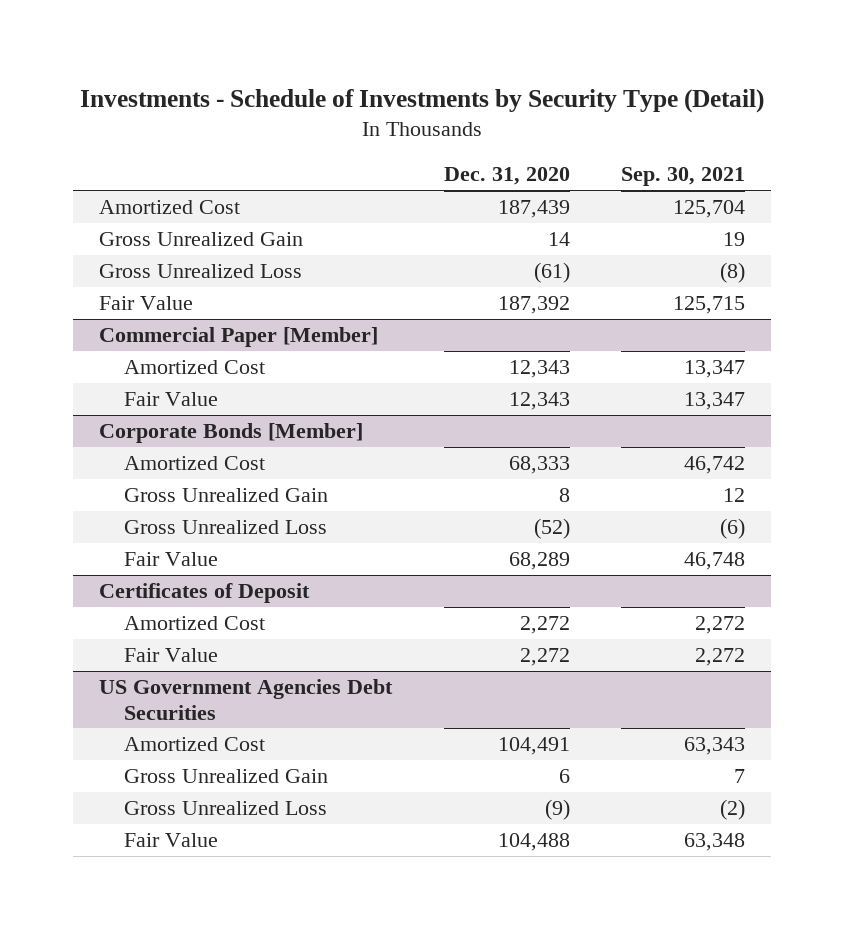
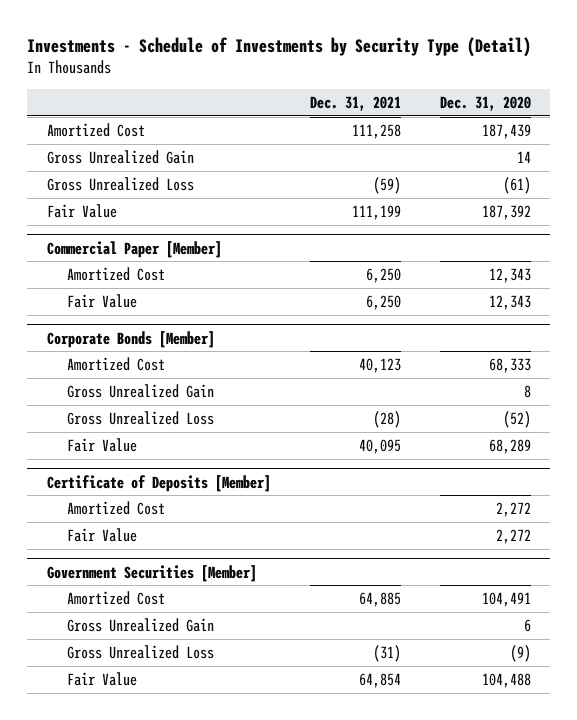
- | Dec. 31, 2020 | Sep. 30, 2021
+ | Dec. 31, 2021 | Dec. 31, 2020
- Certificates of Deposit
+ Certificate of Deposits [Member]
- US Government Agencies Debt Securities
+ Government Securities [Member]

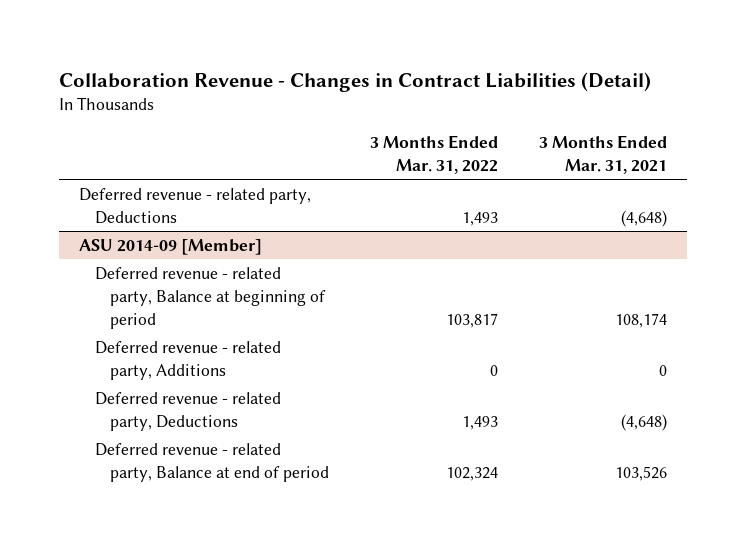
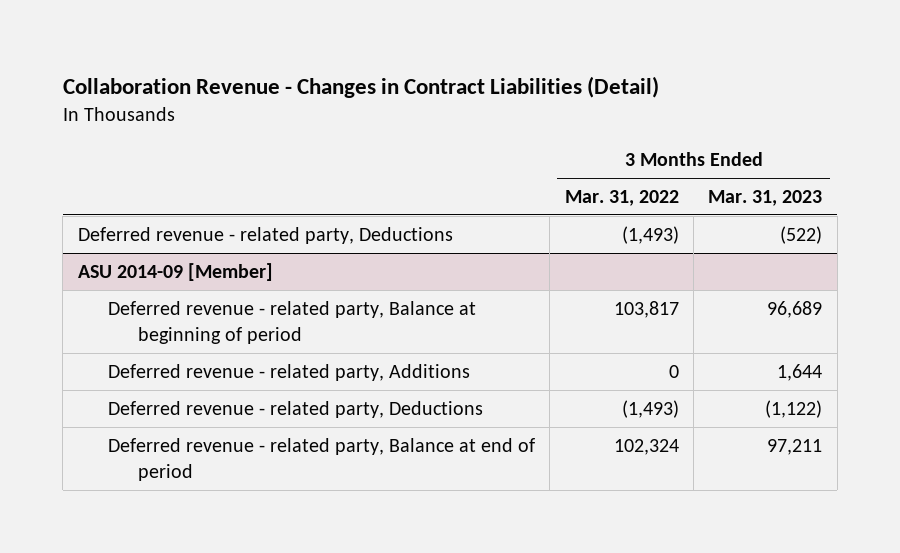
- | 3 Months Ended Mar. 31, 2022 | 3 Months Ended Mar. 31, 2021
+ | 3 Months Ended Mar. 31, 2022 | 3 Months Ended Mar. 31, 2023
- Deferred revenue - related party, Deductions | 1,493 | (4,648)
+ Deferred revenue - related party, Deductions | (1,493) | (522)
@ ASU 2014-09 [Member]
- Deferred revenue - related party, Deductions | 1,493 | (4,648)
+ Deferred revenue - related party, Deductions | (1,493) | (1,122)

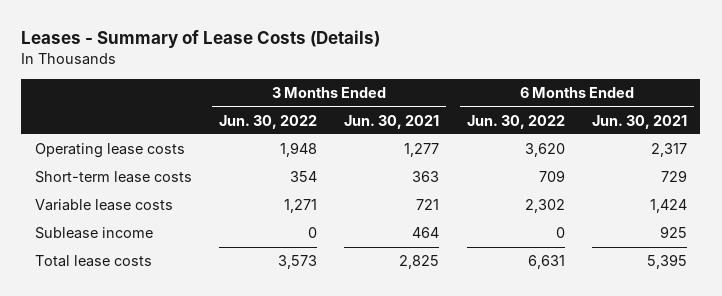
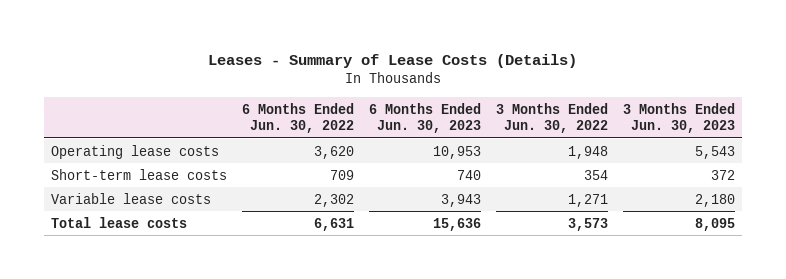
- | 3 Months Ended Jun. 30, 2022 | 3 Months Ended Jun. 30, 2021 | 6 Months Ended Jun. 30, 2022 | 6 Months Ended Jun. 30, 2021
+ | 6 Months Ended Jun. 30, 2022 | 6 Months Ended Jun. 30, 2023 | 3 Months Ended Jun. 30, 2022 | 3 Months Ended Jun. 30, 2023
- Sublease income | 0 | 464 | 0 | 925

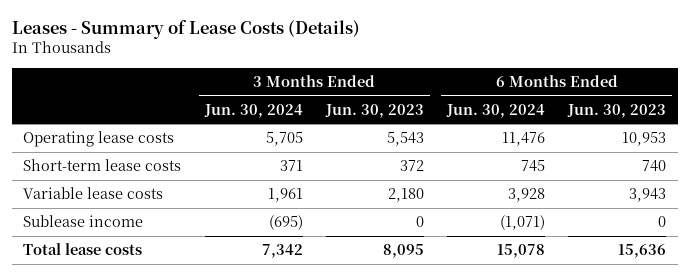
- | 6 Months Ended Jun. 30, 2022 | 6 Months Ended Jun. 30, 2023 | 3 Months Ended Jun. 30, 2022 | 3 Months Ended Jun. 30, 2023
+ | 3 Months Ended Jun. 30, 2024 | 3 Months Ended Jun. 30, 2023 | 6 Months Ended Jun. 30, 2024 | 6 Months Ended Jun. 30, 2023
+ Sublease income | (695) | 0 | (1,071) | 0

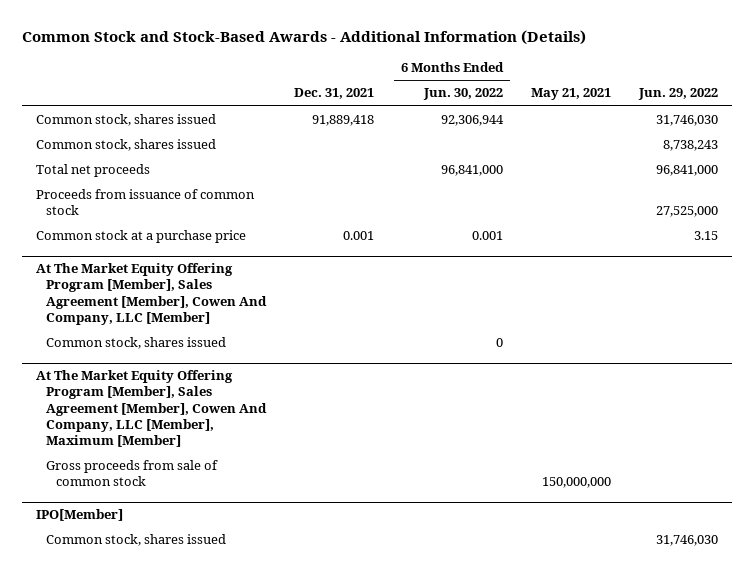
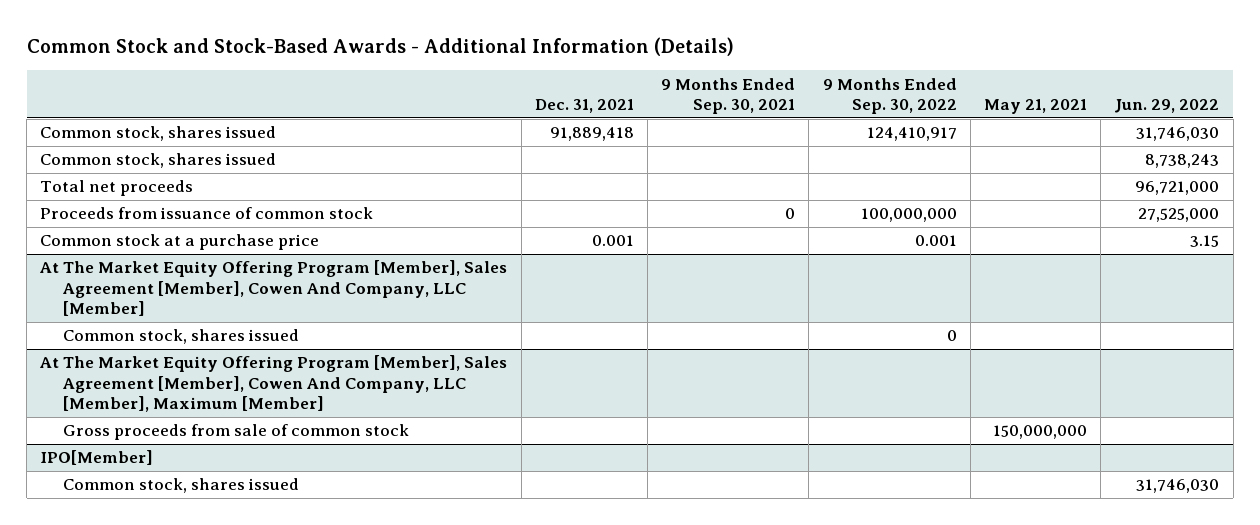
- | Dec. 31, 2021 | 6 Months Ended Jun. 30, 2022 | May 21, 2021 | Jun. 29, 2022
+ | Dec. 31, 2021 | 9 Months Ended Sep. 30, 2021 | 9 Months Ended Sep. 30, 2022 | May 21, 2021 | Jun. 29, 2022
- Total net proceeds | | 96,841,000 | | 96,841,000
+ Total net proceeds | | | | | 96,721,000

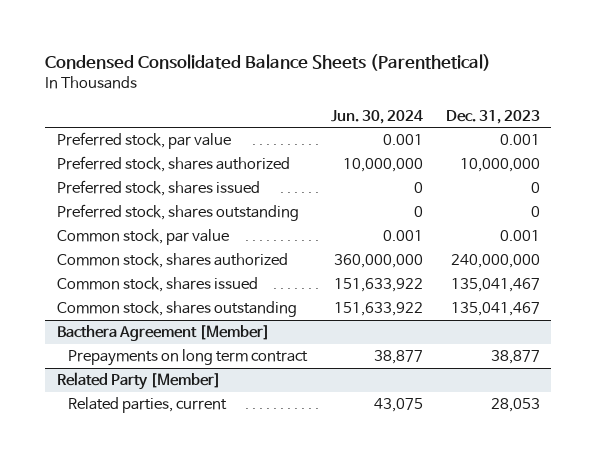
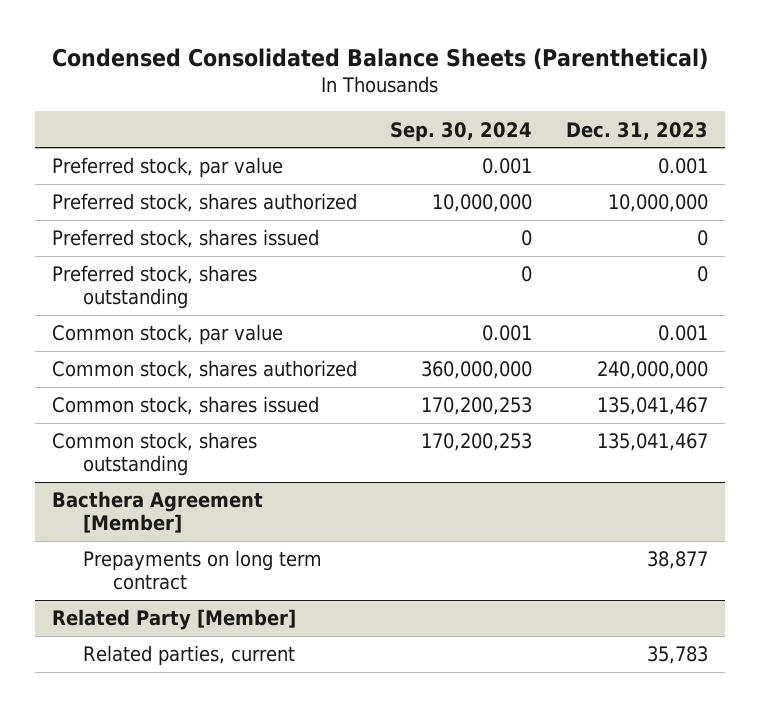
- | Jun. 30, 2024 | Dec. 31, 2023
+ | Sep. 30, 2024 | Dec. 31, 2023
@ Related Party [Member]
- Related parties, current | 43,075 | 28,053
+ Related parties, current | | 35,783

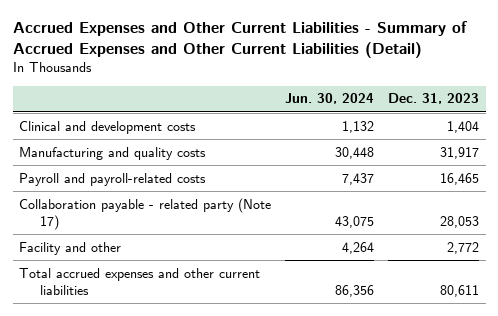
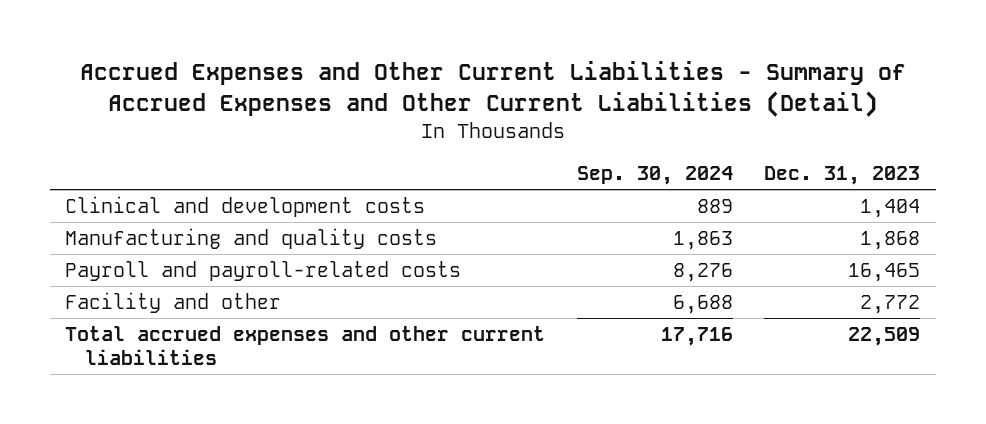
- | Jun. 30, 2024 | Dec. 31, 2023
+ | Sep. 30, 2024 | Dec. 31, 2023
- Manufacturing and quality costs | 30,448 | 31,917
+ Manufacturing and quality costs | 1,863 | 1,868
- Collaboration payable - related party (Note 17) | 43,075 | 28,053
- Total accrued expenses and other current liabilities | 86,356 | 80,611
+ Total accrued expenses and other current liabilities | 17,716 | 22,509

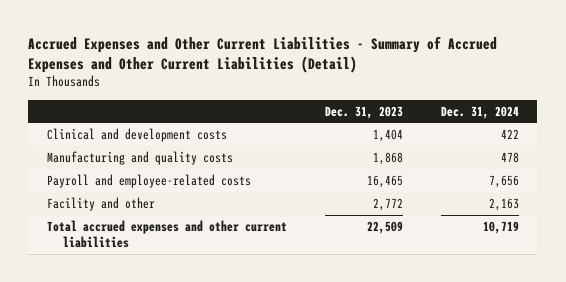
- | Sep. 30, 2024 | Dec. 31, 2023
+ | Dec. 31, 2023 | Dec. 31, 2024
- Payroll and payroll-related costs | 8,276 | 16,465
+ Payroll and employee-related costs | 16,465 | 7,656

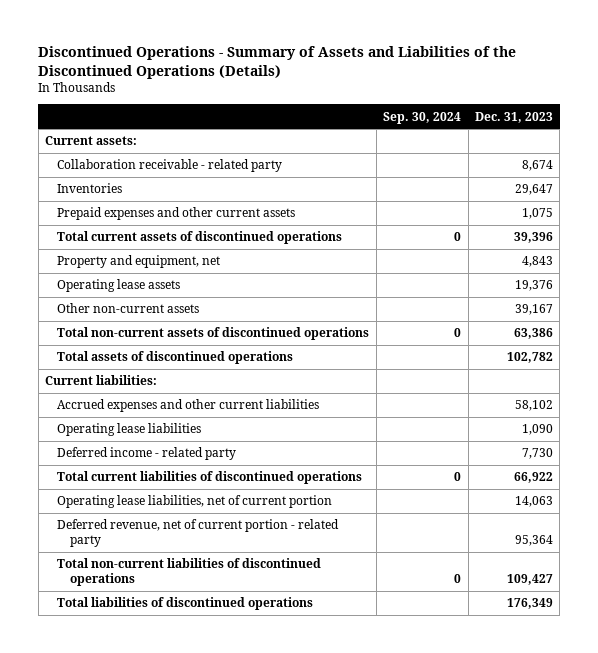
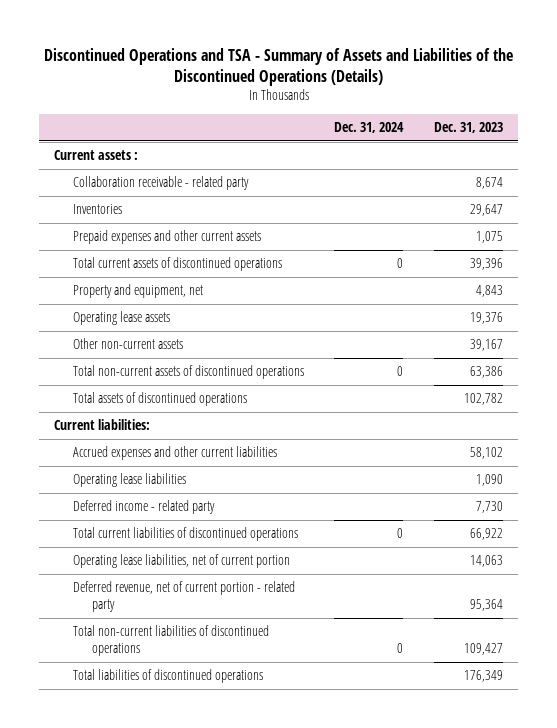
- Discontinued Operations - Summary of Assets and Liabilities of the Discontinued Operations (Details)
+ Discontinued Operations and TSA - Summary of Assets and Liabilities of the Discontinued Operations (Details)
- | Sep. 30, 2024 | Dec. 31, 2023
+ | Dec. 31, 2024 | Dec. 31, 2023
- Current assets:
+ Current assets :

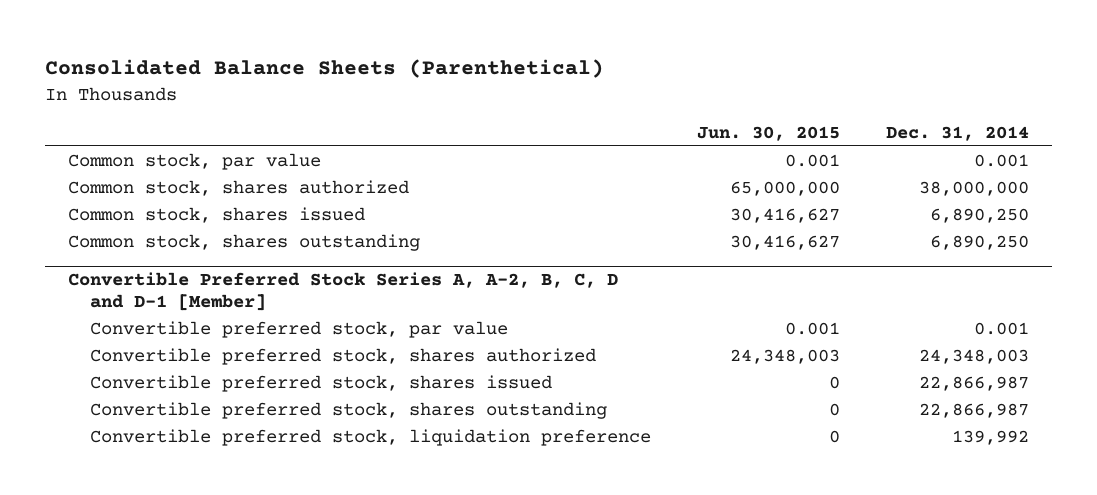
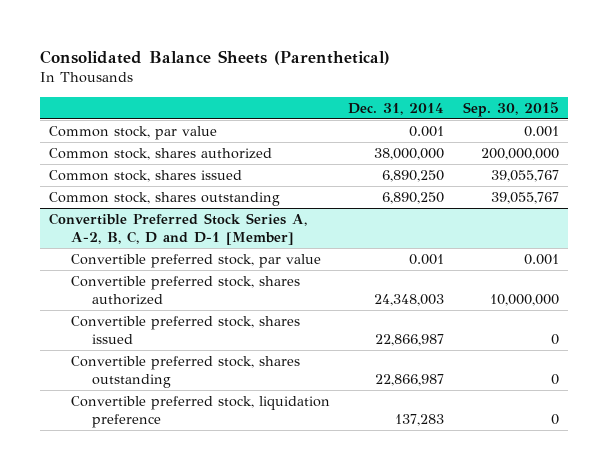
- | Jun. 30, 2015 | Dec. 31, 2014
+ | Dec. 31, 2014 | Sep. 30, 2015
@ Convertible Preferred Stock Series A, A-2, B, C, D and D-1 [Member]
- Convertible preferred stock, liquidation preference | 0 | 139,992
+ Convertible preferred stock, liquidation preference | 137,283 | 0

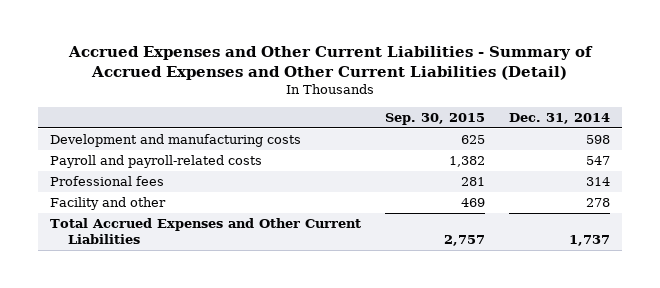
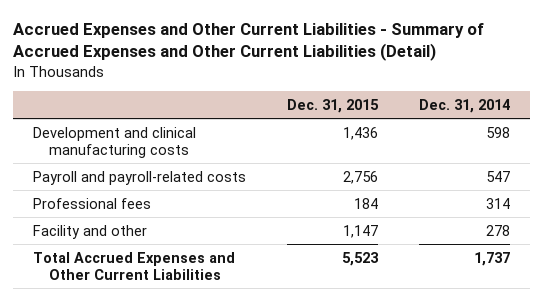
- | Sep. 30, 2015 | Dec. 31, 2014
+ | Dec. 31, 2015 | Dec. 31, 2014
- Development and manufacturing costs | 625 | 598
+ Development and clinical manufacturing costs | 1,436 | 598

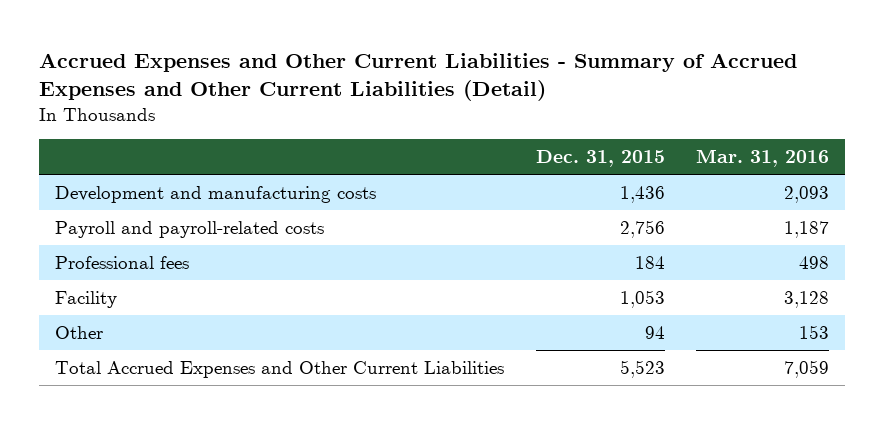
- | Dec. 31, 2015 | Dec. 31, 2014
+ | Dec. 31, 2015 | Mar. 31, 2016
- Development and clinical manufacturing costs | 1,436 | 598
+ Development and manufacturing costs | 1,436 | 2,093
- Facility and other | 1,147 | 278
+ Facility | 1,053 | 3,128
+ Other | 94 | 153

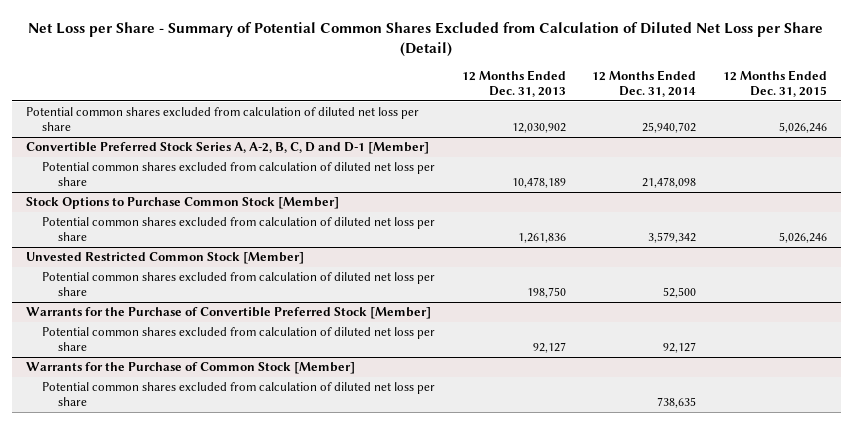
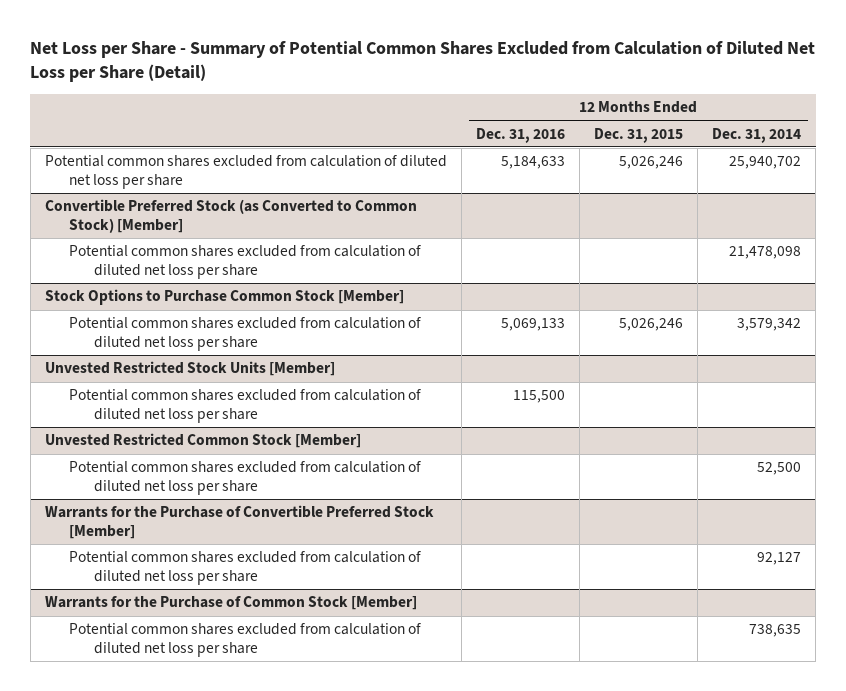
- | 12 Months Ended Dec. 31, 2013 | 12 Months Ended Dec. 31, 2014 | 12 Months Ended Dec. 31, 2015
+ | 12 Months Ended Dec. 31, 2016 | 12 Months Ended Dec. 31, 2015 | 12 Months Ended Dec. 31, 2014
- Convertible Preferred Stock Series A, A-2, B, C, D and D-1 [Member]
+ Convertible Preferred Stock (as Converted to Common Stock) [Member]
+ Unvested Restricted Stock Units [Member]
+ Potential common shares excluded from calculation of diluted net loss per share | 115,500 | |

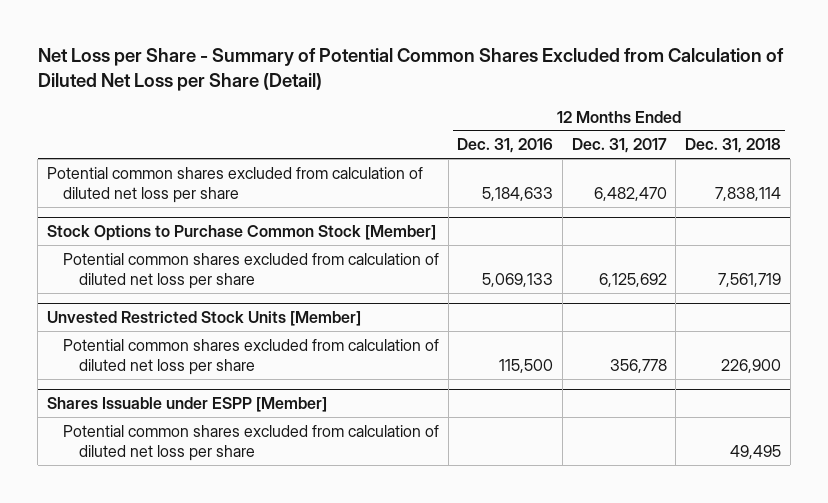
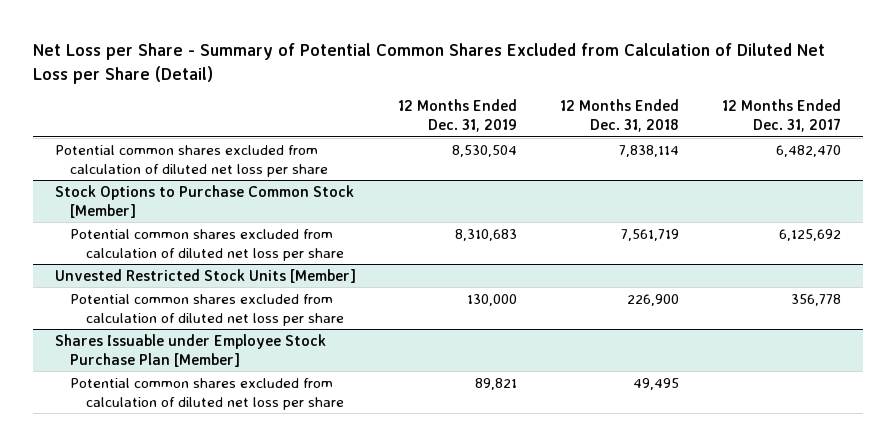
- | 12 Months Ended Dec. 31, 2016 | 12 Months Ended Dec. 31, 2017 | 12 Months Ended Dec. 31, 2018
+ | 12 Months Ended Dec. 31, 2019 | 12 Months Ended Dec. 31, 2018 | 12 Months Ended Dec. 31, 2017
- Shares Issuable under ESPP [Member]
+ Shares Issuable under Employee Stock Purchase Plan [Member]

